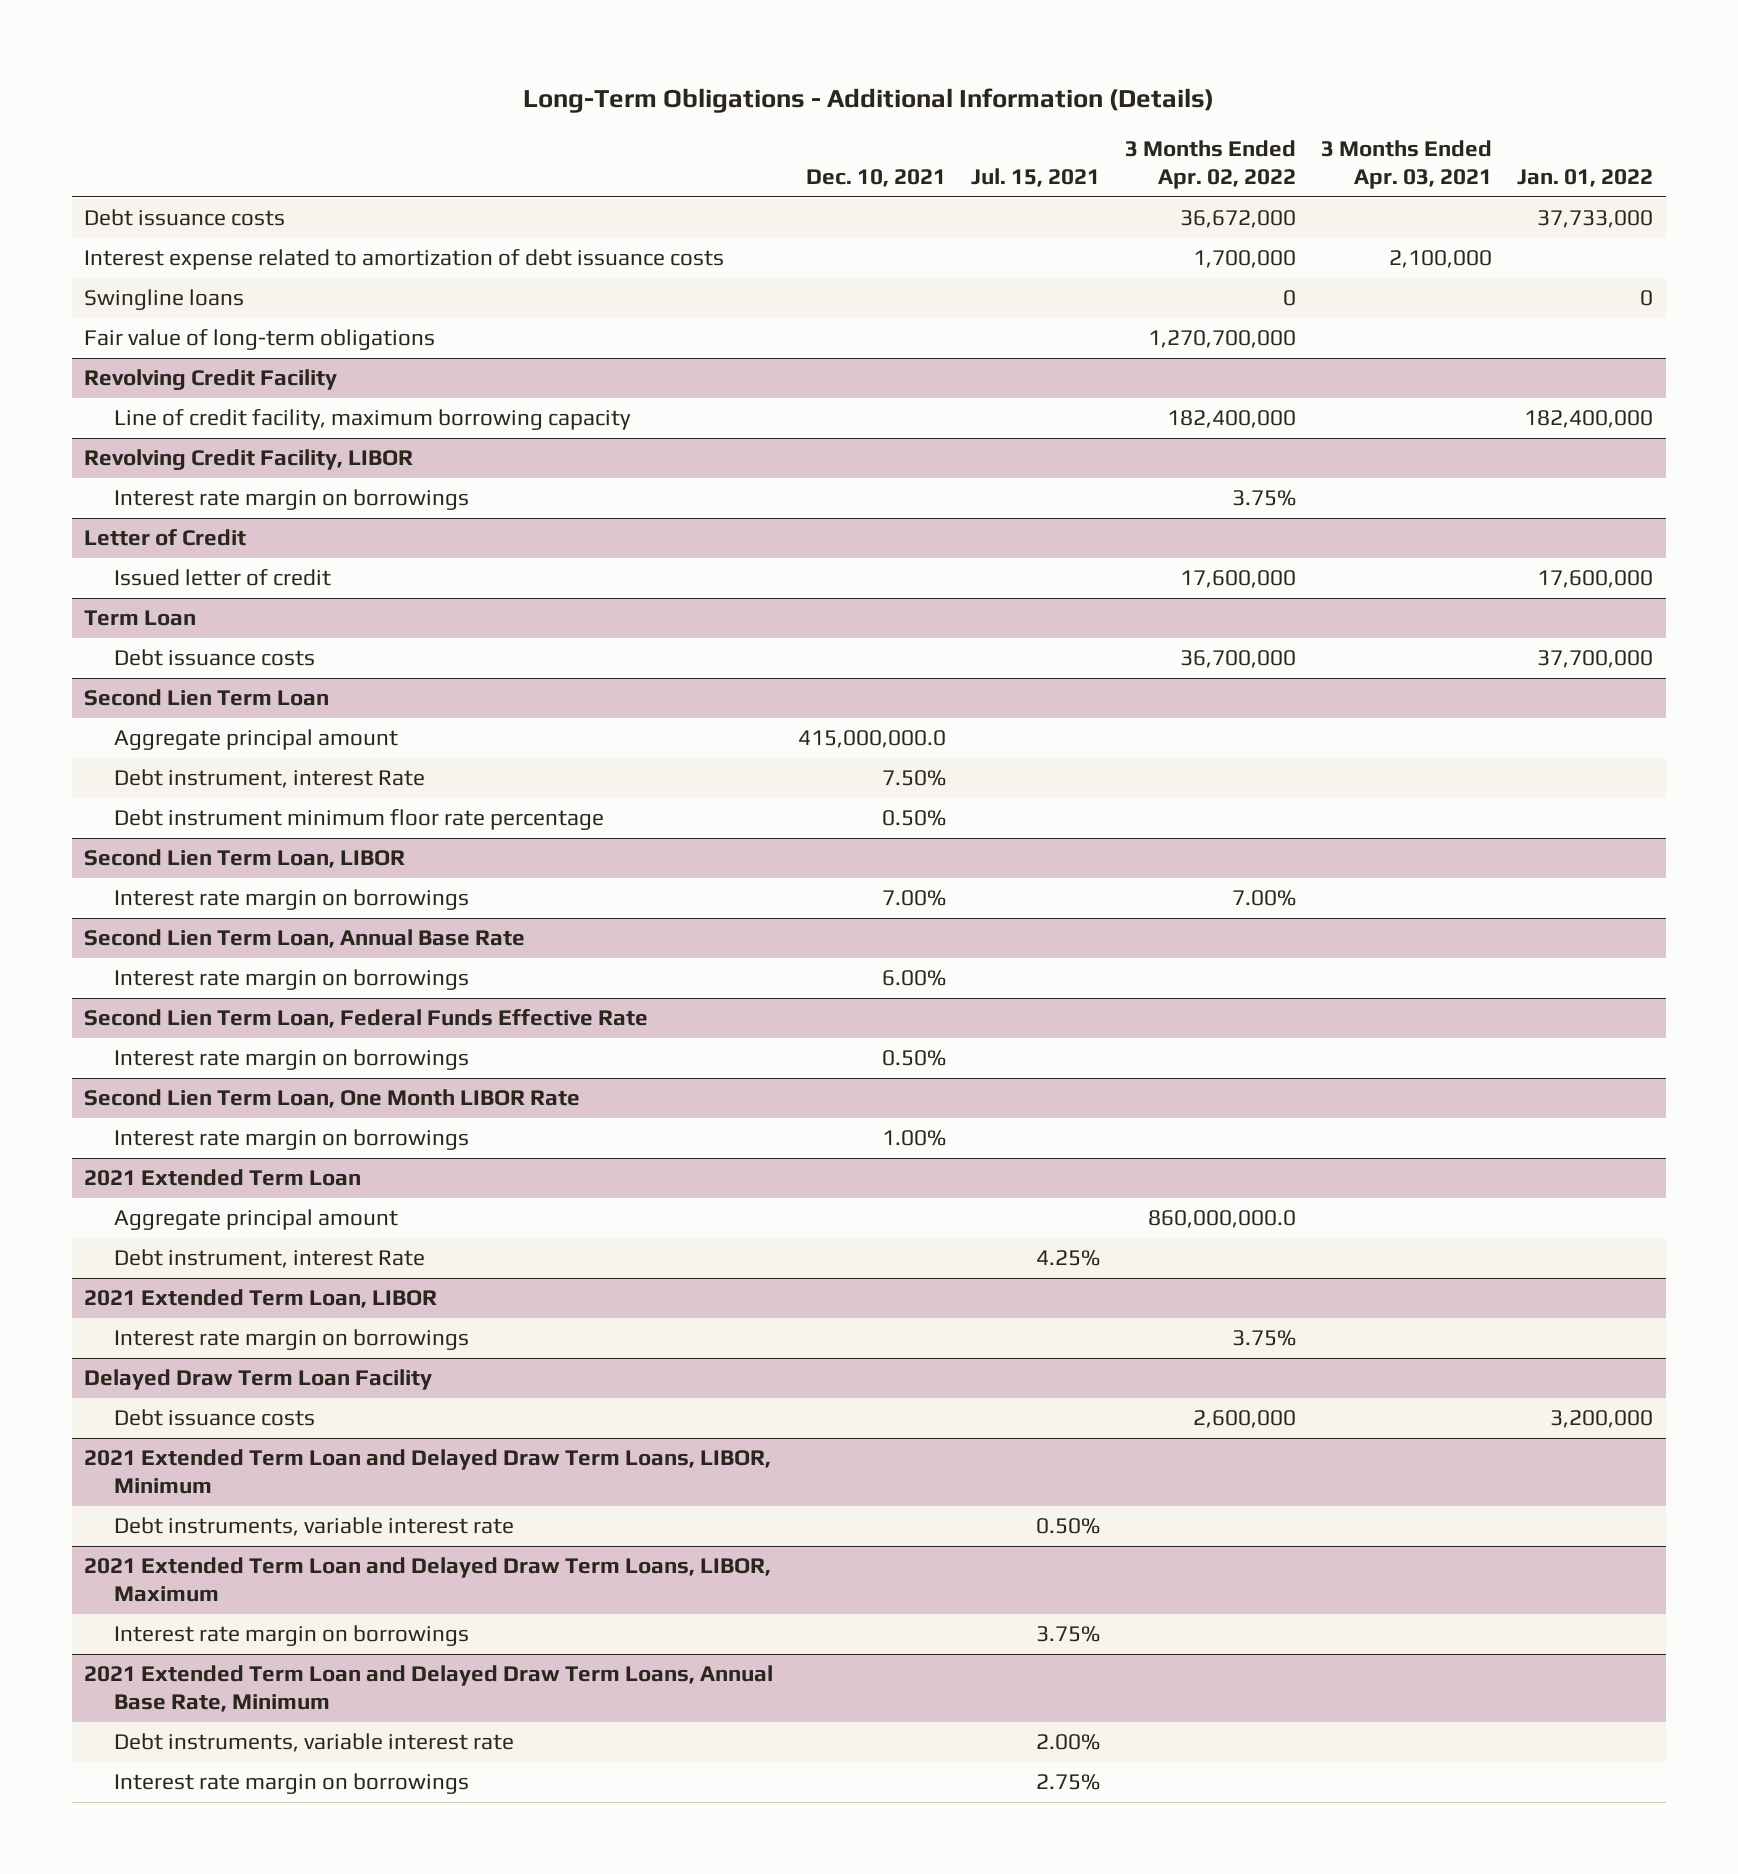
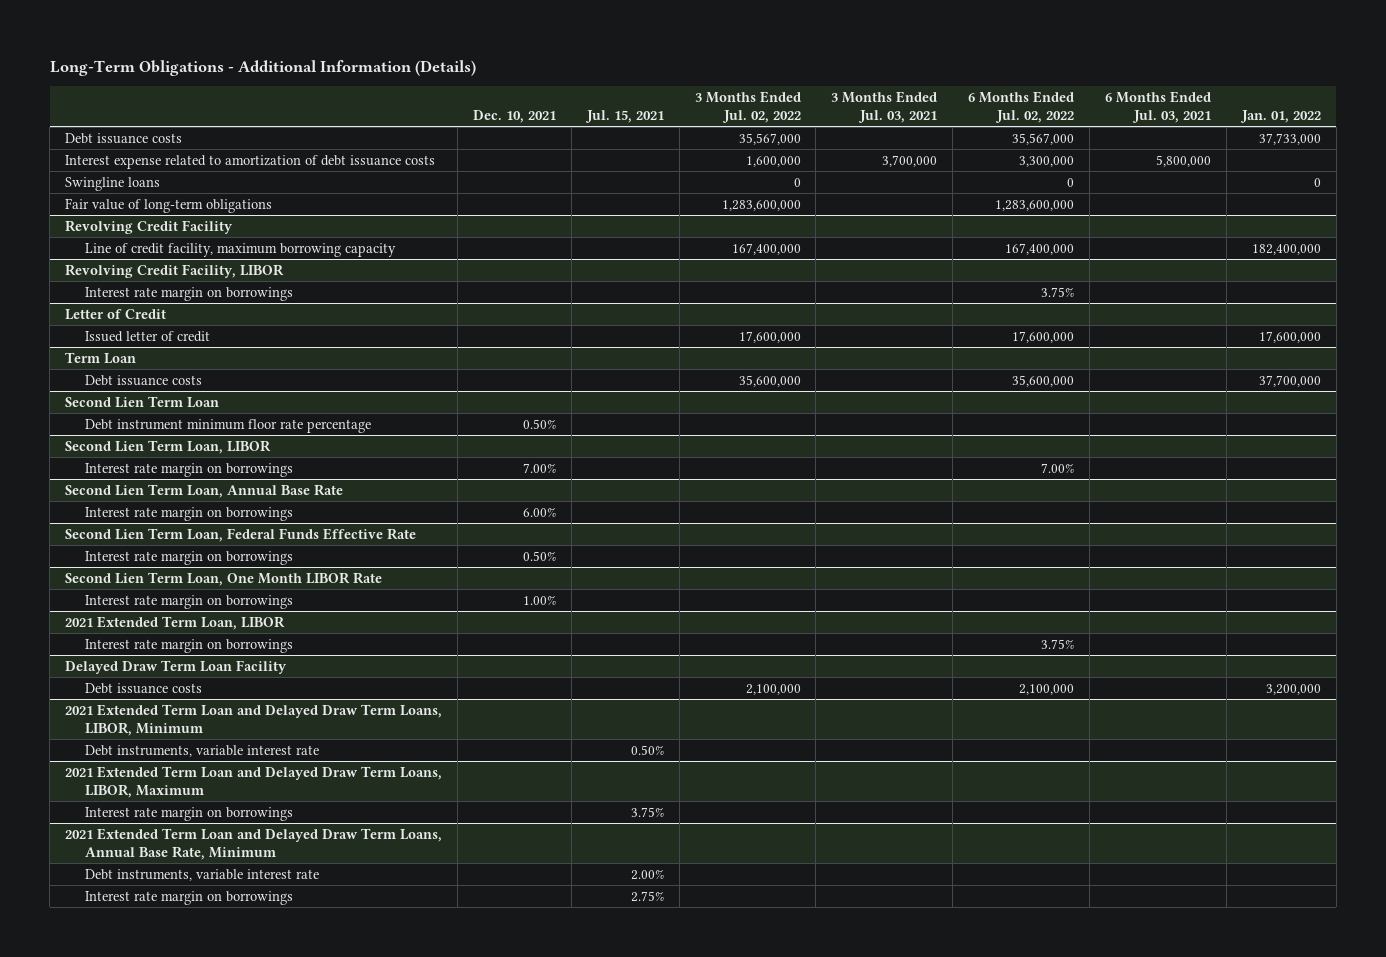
- | Dec. 10, 2021 | Jul. 15, 2021 | 3 Months Ended Apr. 02, 2022 | 3 Months Ended Apr. 03, 2021 | Jan. 01, 2022
+ | Dec. 10, 2021 | Jul. 15, 2021 | 3 Months Ended Jul. 02, 2022 | 3 Months Ended Jul. 03, 2021 | 6 Months Ended Jul. 02, 2022 | 6 Months Ended Jul. 03, 2021 | Jan. 01, 2022
@ Second Lien Term Loan
- Aggregate principal amount | 415,000,000.0 | | | |
- Debt instrument, interest Rate | 7.50% | | | |
- 2021 Extended Term Loan
- Aggregate principal amount | | | 860,000,000.0 | |
- Debt instrument, interest Rate | | 4.25% | | |

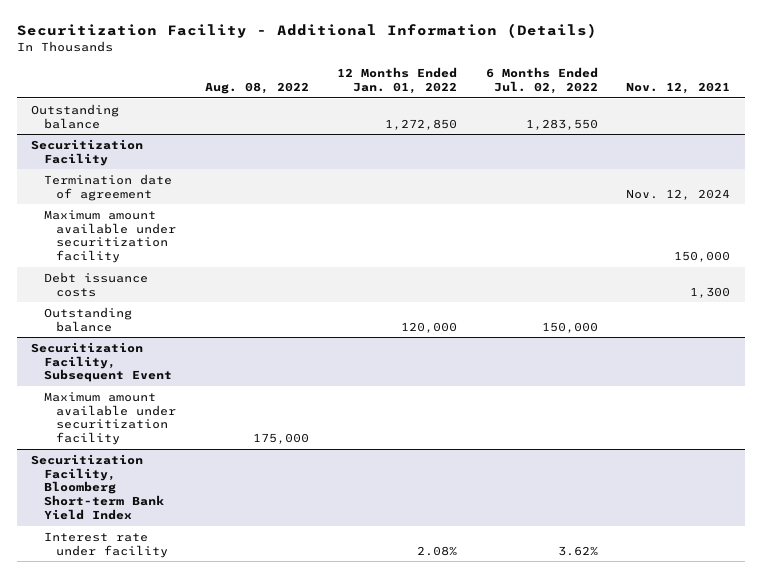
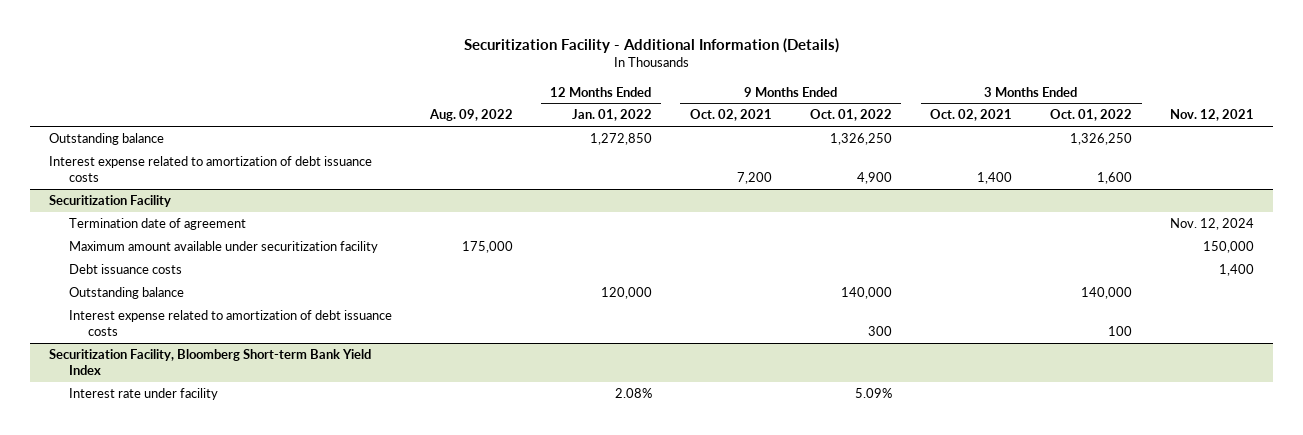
- | Aug. 08, 2022 | 12 Months Ended Jan. 01, 2022 | 6 Months Ended Jul. 02, 2022 | Nov. 12, 2021
+ | Aug. 09, 2022 | 12 Months Ended Jan. 01, 2022 | 9 Months Ended Oct. 02, 2021 | 9 Months Ended Oct. 01, 2022 | 3 Months Ended Oct. 02, 2021 | 3 Months Ended Oct. 01, 2022 | Nov. 12, 2021
+ Interest expense related to amortization of debt issuance costs | | | 7,200 | 4,900 | 1,400 | 1,600 |
@ Securitization Facility
- Debt issuance costs | | | | 1,300
+ Debt issuance costs | | | | | | | 1,400
- Securitization Facility, Subsequent Event
- Maximum amount available under securitization facility | 175,000 | | |
@ Securitization Facility
+ Interest expense related to amortization of debt issuance costs | | | | 300 | | 100 |

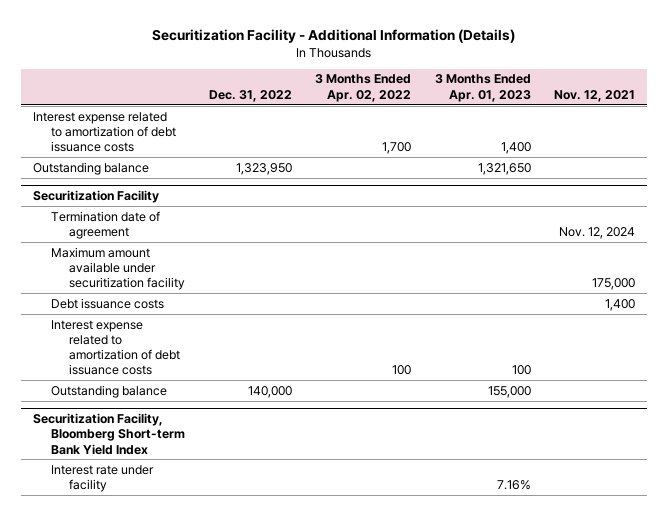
- | Aug. 09, 2022 | 12 Months Ended Jan. 01, 2022 | 9 Months Ended Oct. 02, 2021 | 9 Months Ended Oct. 01, 2022 | 3 Months Ended Oct. 02, 2021 | 3 Months Ended Oct. 01, 2022 | Nov. 12, 2021
+ | Dec. 31, 2022 | 3 Months Ended Apr. 02, 2022 | 3 Months Ended Apr. 01, 2023 | Nov. 12, 2021
moved down: Outstanding balance | 1,323,950 | | 1,321,650 |
@ Securitization Facility
- Maximum amount available under securitization facility | 175,000 | | | | | | 150,000
+ Maximum amount available under securitization facility | | | | 175,000
moved down: Outstanding balance | 140,000 | | 155,000 |

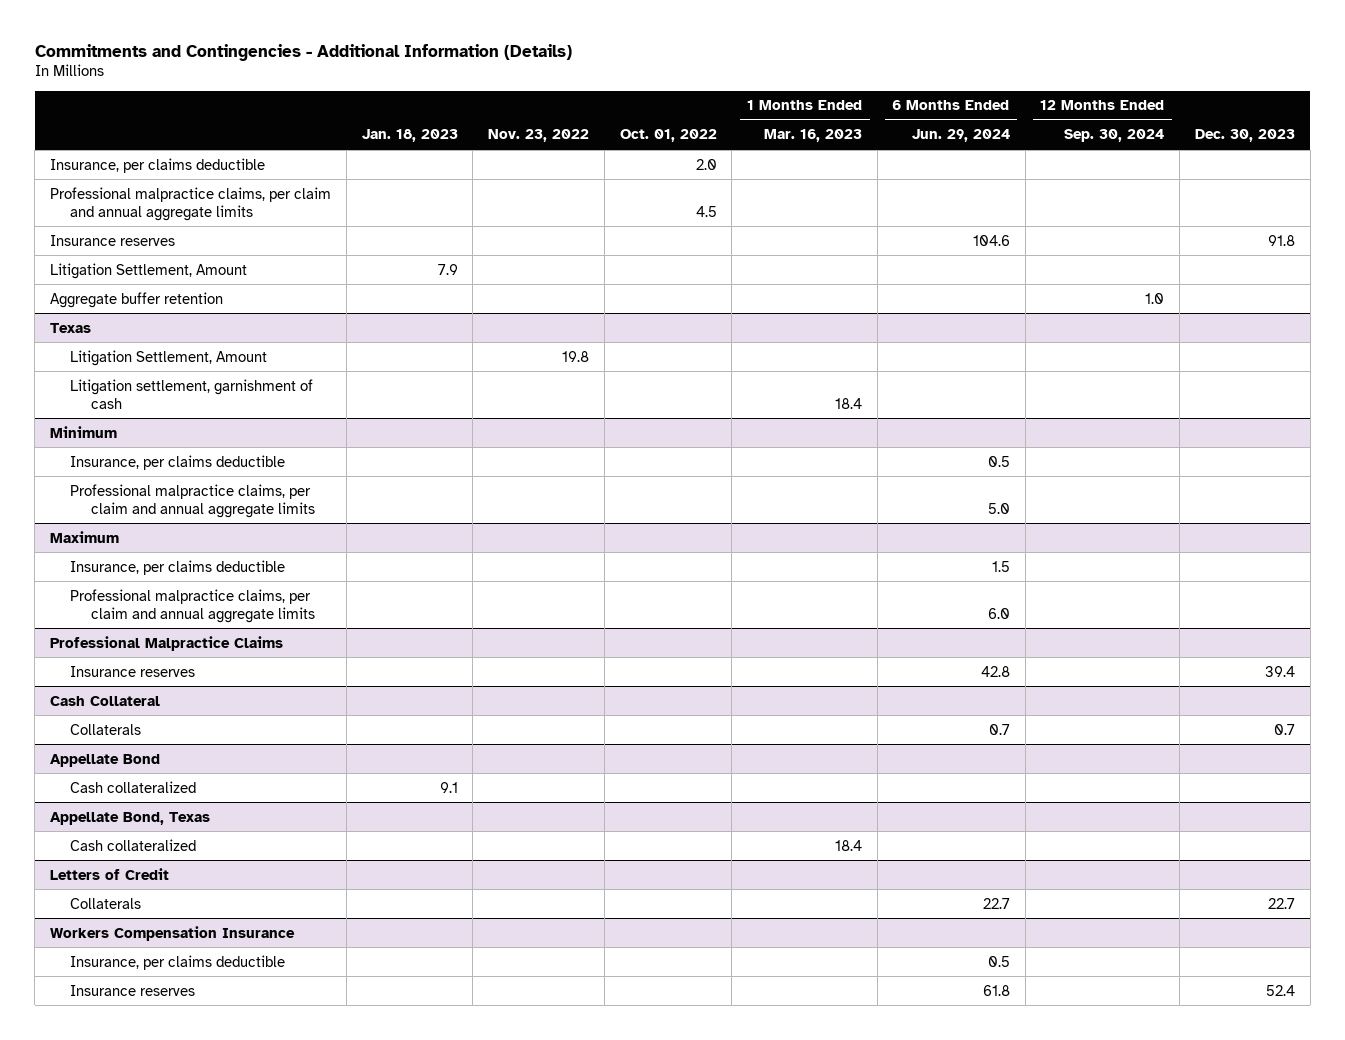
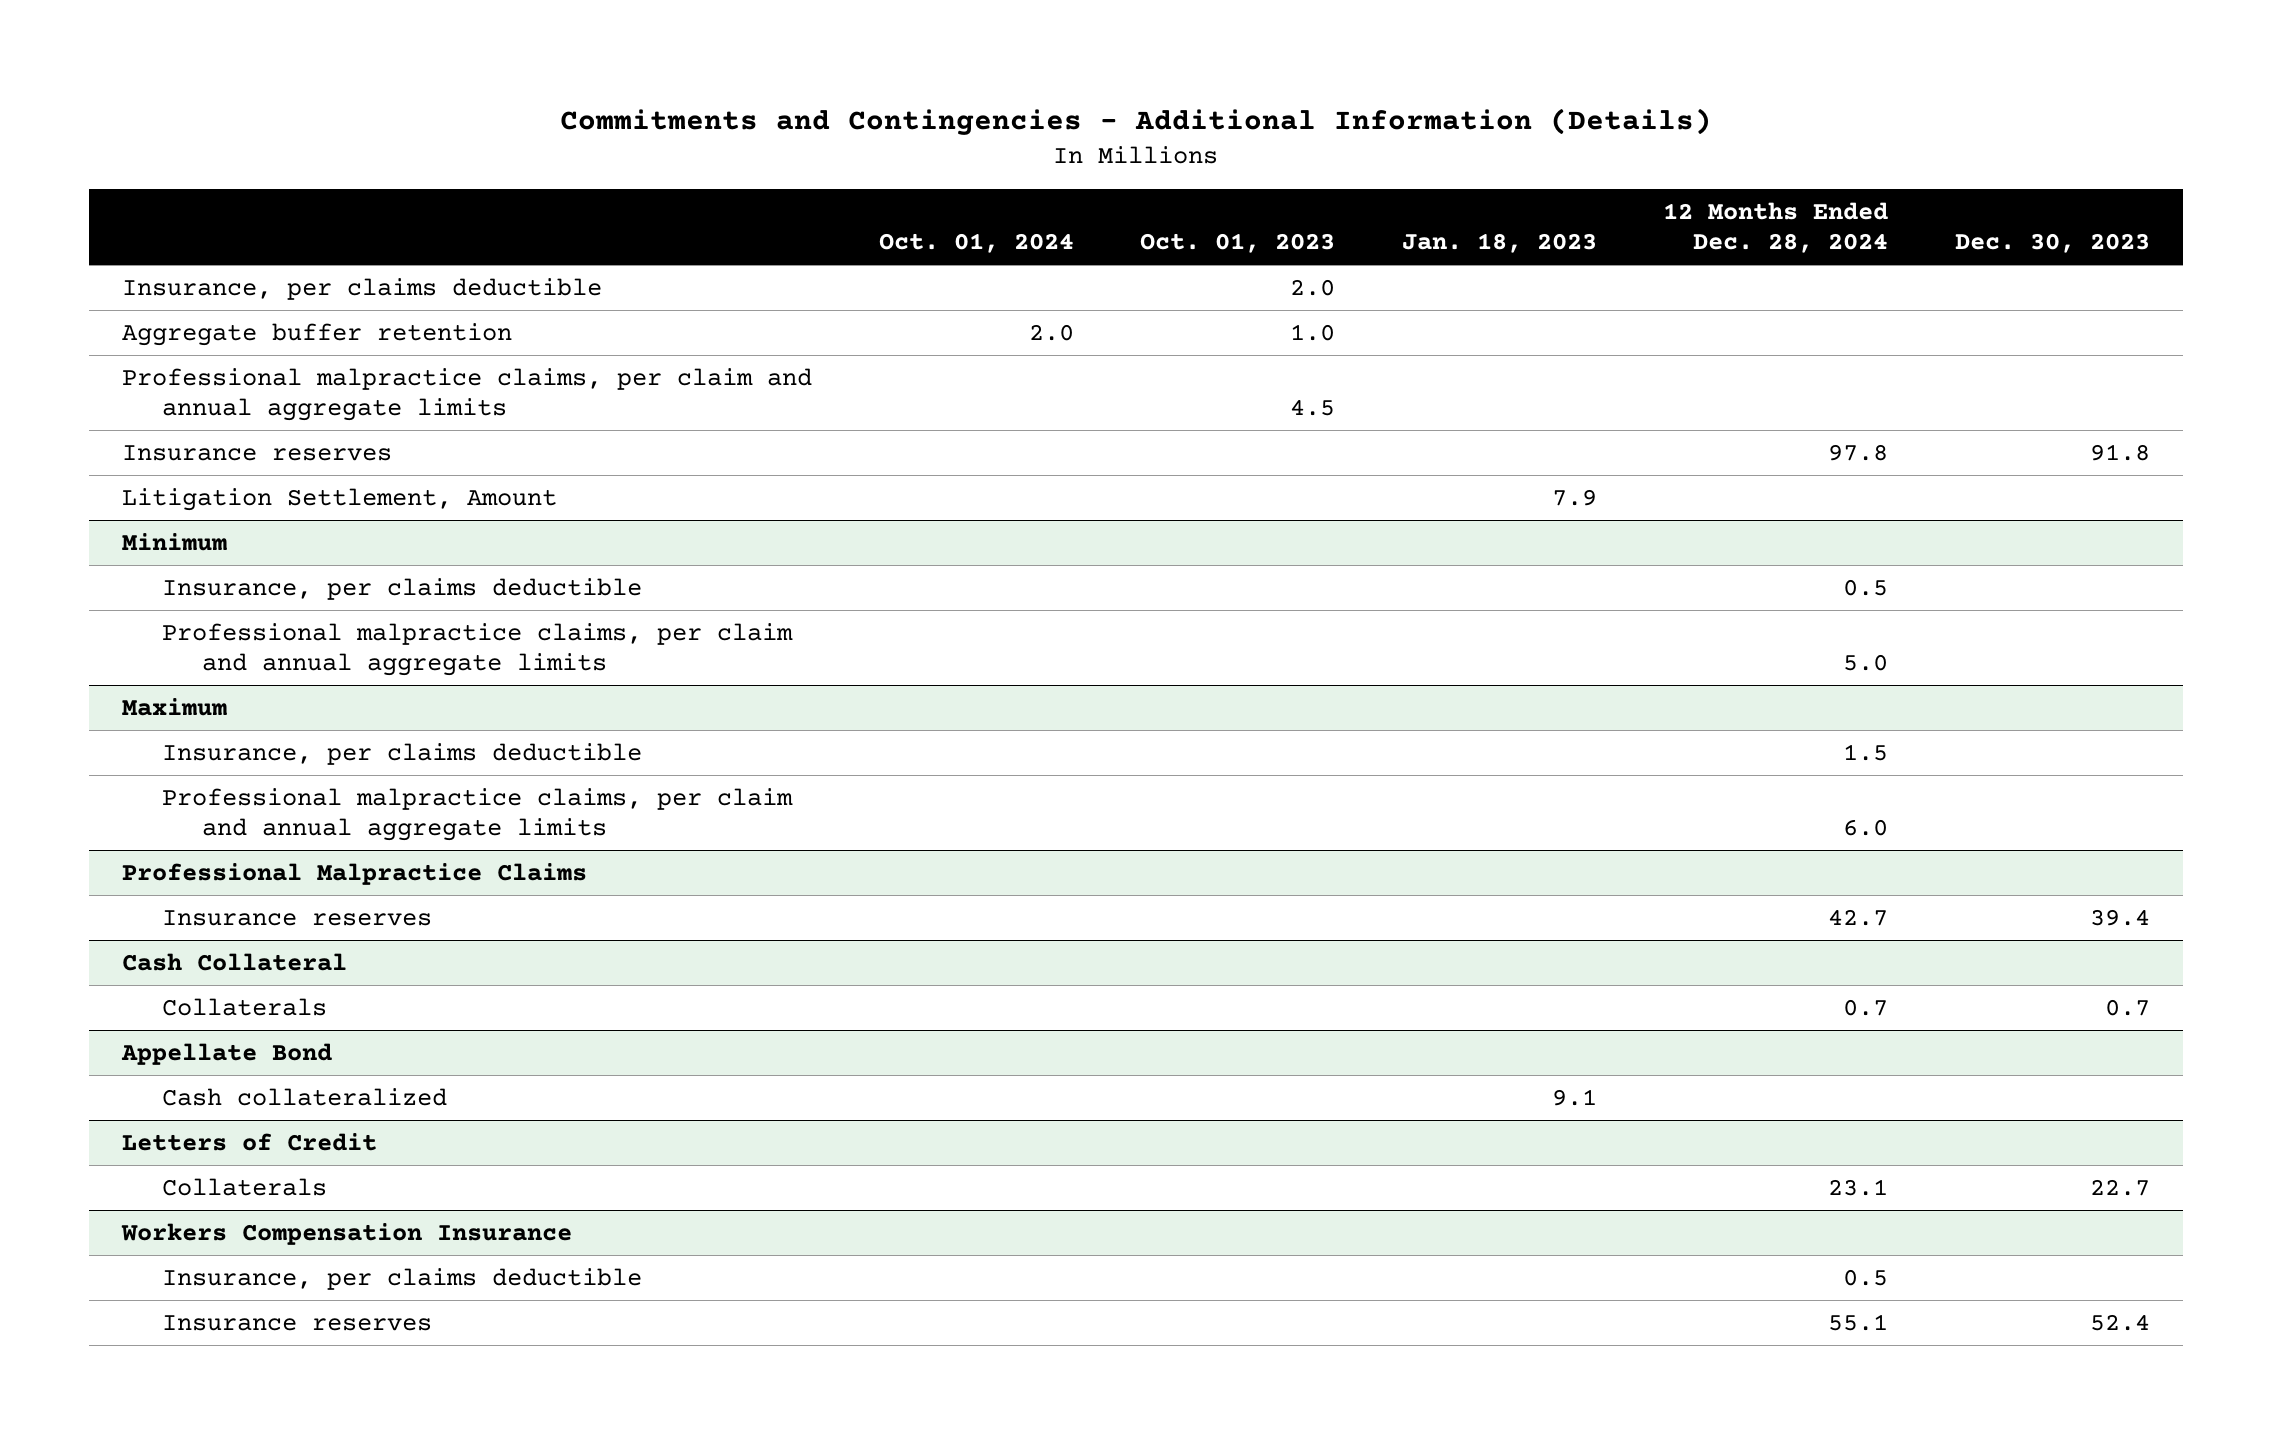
- | Jan. 18, 2023 | Nov. 23, 2022 | Oct. 01, 2022 | 1 Months Ended Mar. 16, 2023 | 6 Months Ended Jun. 29, 2024 | 12 Months Ended Sep. 30, 2024 | Dec. 30, 2023
+ | Oct. 01, 2024 | Oct. 01, 2023 | Jan. 18, 2023 | 12 Months Ended Dec. 28, 2024 | Dec. 30, 2023
moved up: Aggregate buffer retention | 2.0 | 1.0 | | |
- Texas
- Litigation Settlement, Amount | | 19.8 | | | | |
- Litigation settlement, garnishment of cash | | | | 18.4 | | |
- Appellate Bond, Texas
- Cash collateralized | | | | 18.4 | | |

